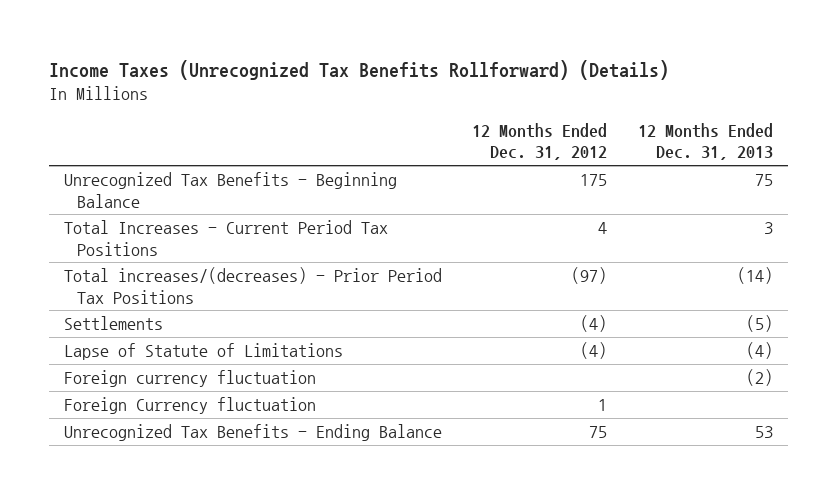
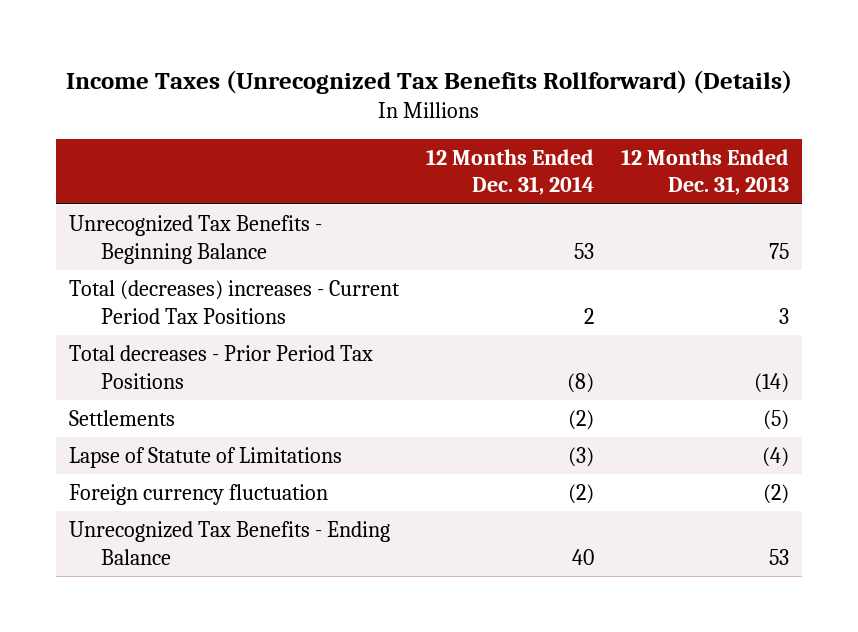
- | 12 Months Ended Dec. 31, 2012 | 12 Months Ended Dec. 31, 2013
+ | 12 Months Ended Dec. 31, 2014 | 12 Months Ended Dec. 31, 2013
- Total Increases - Current Period Tax Positions | 4 | 3
- Total increases/(decreases) - Prior Period Tax Positions | (97) | (14)
+ Total (decreases) increases - Current Period Tax Positions | 2 | 3
+ Total decreases - Prior Period Tax Positions | (8) | (14)
- Foreign Currency fluctuation | 1 |

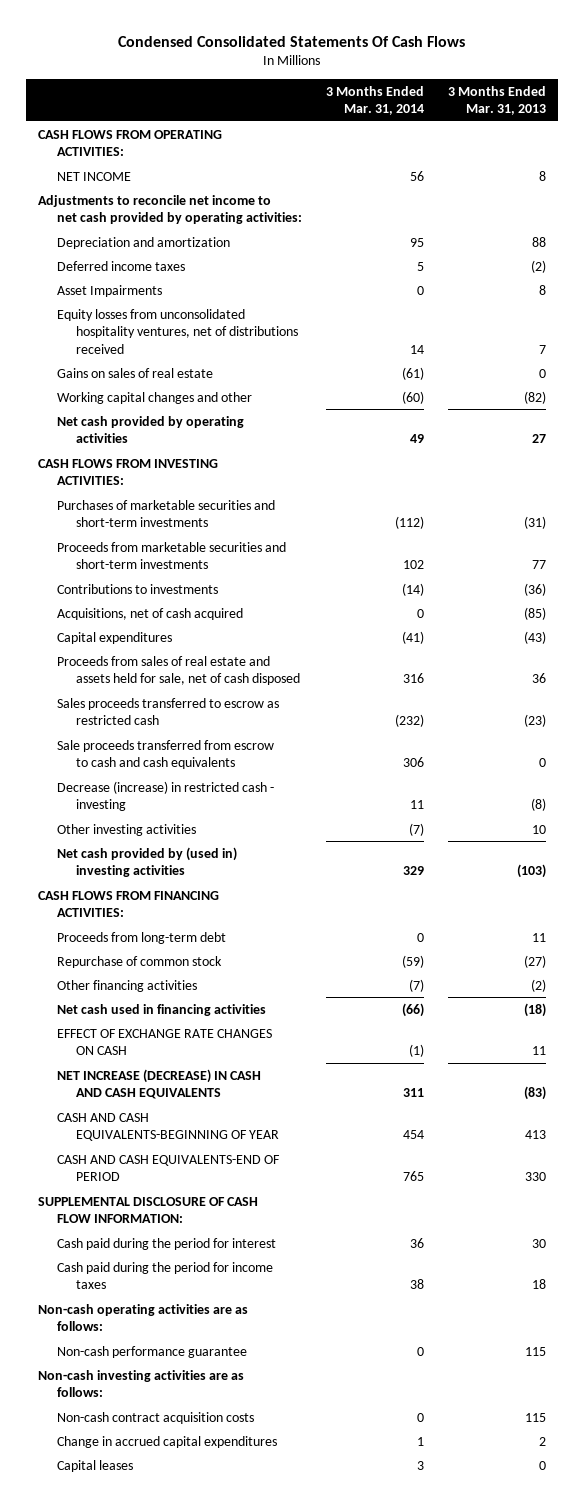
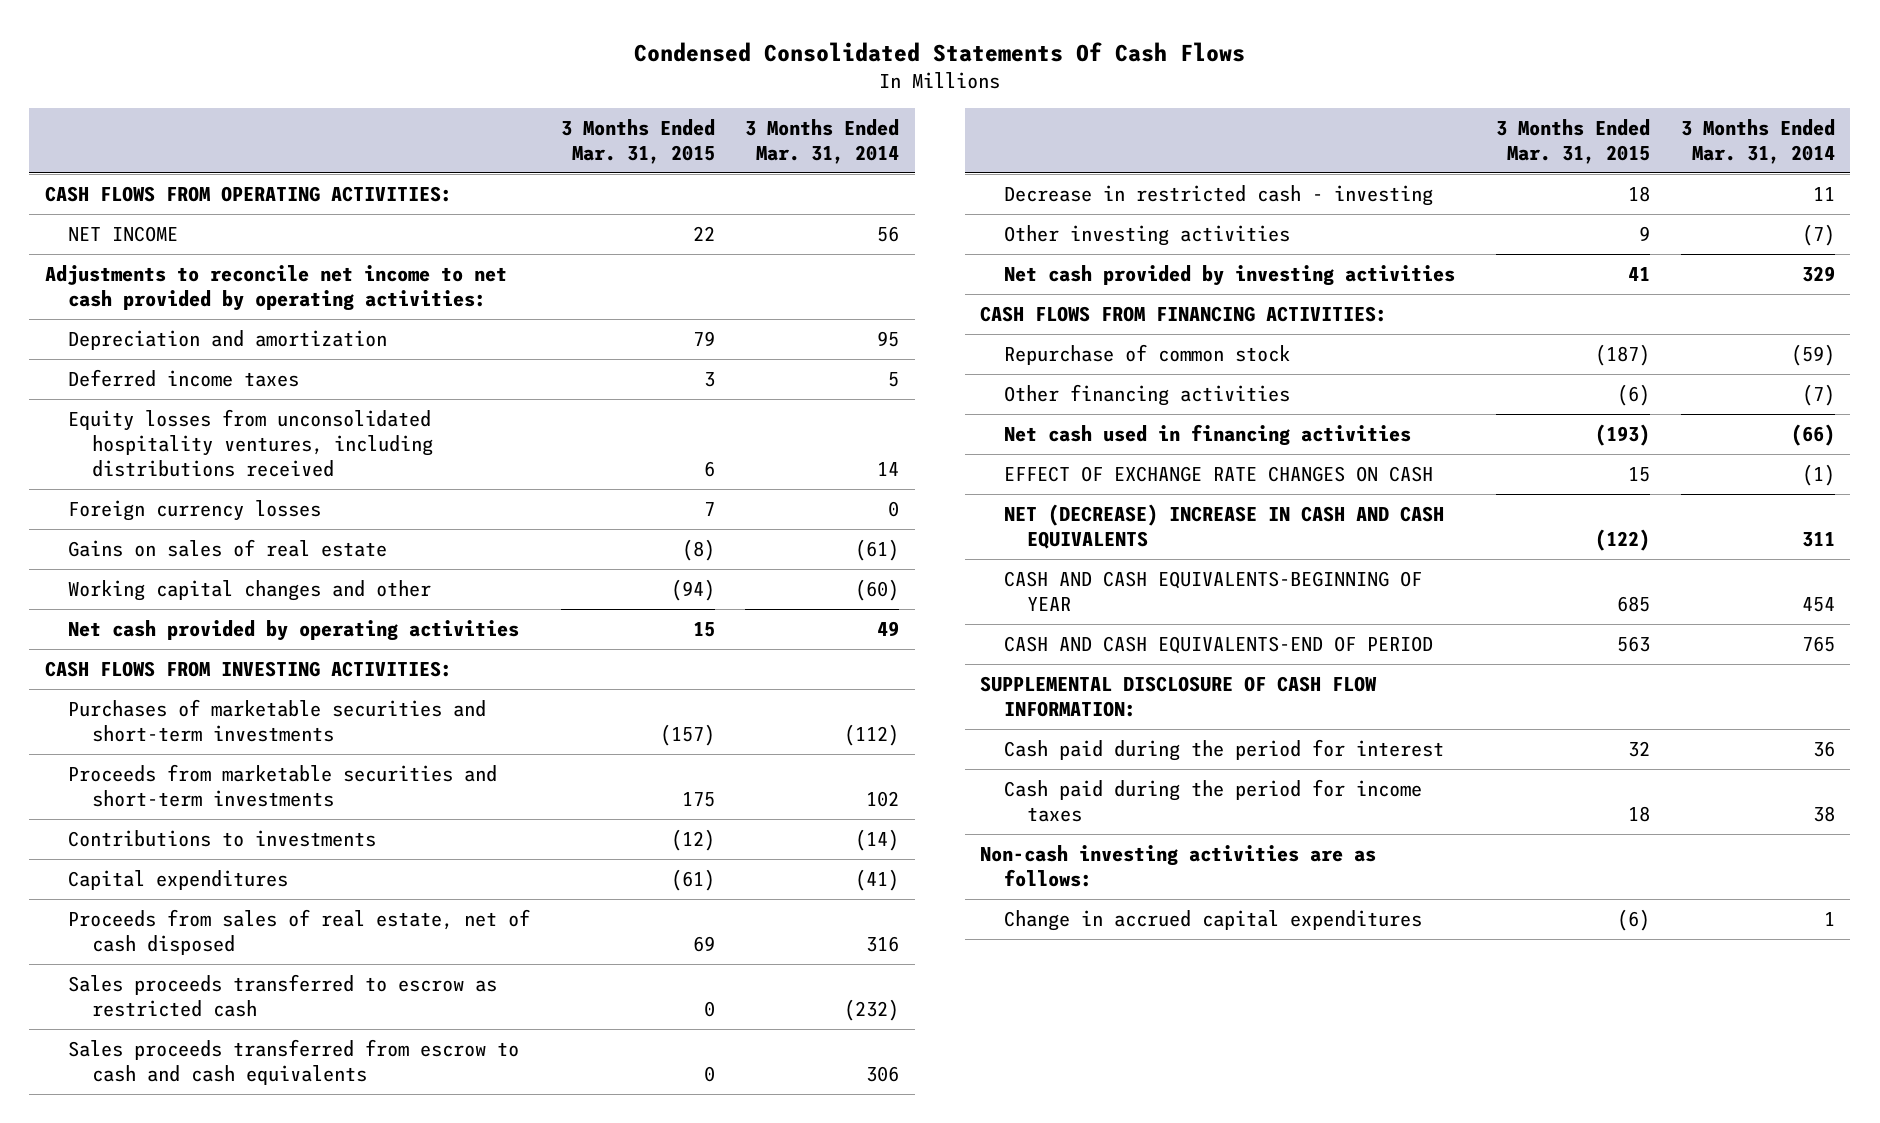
- | 3 Months Ended Mar. 31, 2014 | 3 Months Ended Mar. 31, 2013
+ | 3 Months Ended Mar. 31, 2015 | 3 Months Ended Mar. 31, 2014
- Asset Impairments | 0 | 8
- Equity losses from unconsolidated hospitality ventures, net of distributions received | 14 | 7
+ Equity losses from unconsolidated hospitality ventures, including distributions received | 6 | 14
+ Foreign currency losses | 7 | 0
- Acquisitions, net of cash acquired | 0 | (85)
- Proceeds from sales of real estate and assets held for sale, net of cash disposed | 316 | 36
+ Proceeds from sales of real estate, net of cash disposed | 69 | 316
- Sale proceeds transferred from escrow to cash and cash equivalents | 306 | 0
- Decrease (increase) in restricted cash - investing | 11 | (8)
+ Sales proceeds transferred from escrow to cash and cash equivalents | 0 | 306
+ Decrease in restricted cash - investing | 18 | 11
- Net cash provided by (used in) investing activities | 329 | (103)
+ Net cash provided by investing activities | 41 | 329
- Proceeds from long-term debt | 0 | 11
- NET INCREASE (DECREASE) IN CASH AND CASH EQUIVALENTS | 311 | (83)
+ NET (DECREASE) INCREASE IN CASH AND CASH EQUIVALENTS | (122) | 311
- Non-cash operating activities are as follows:
- Non-cash performance guarantee | 0 | 115
- Non-cash contract acquisition costs | 0 | 115
- Capital leases | 3 | 0

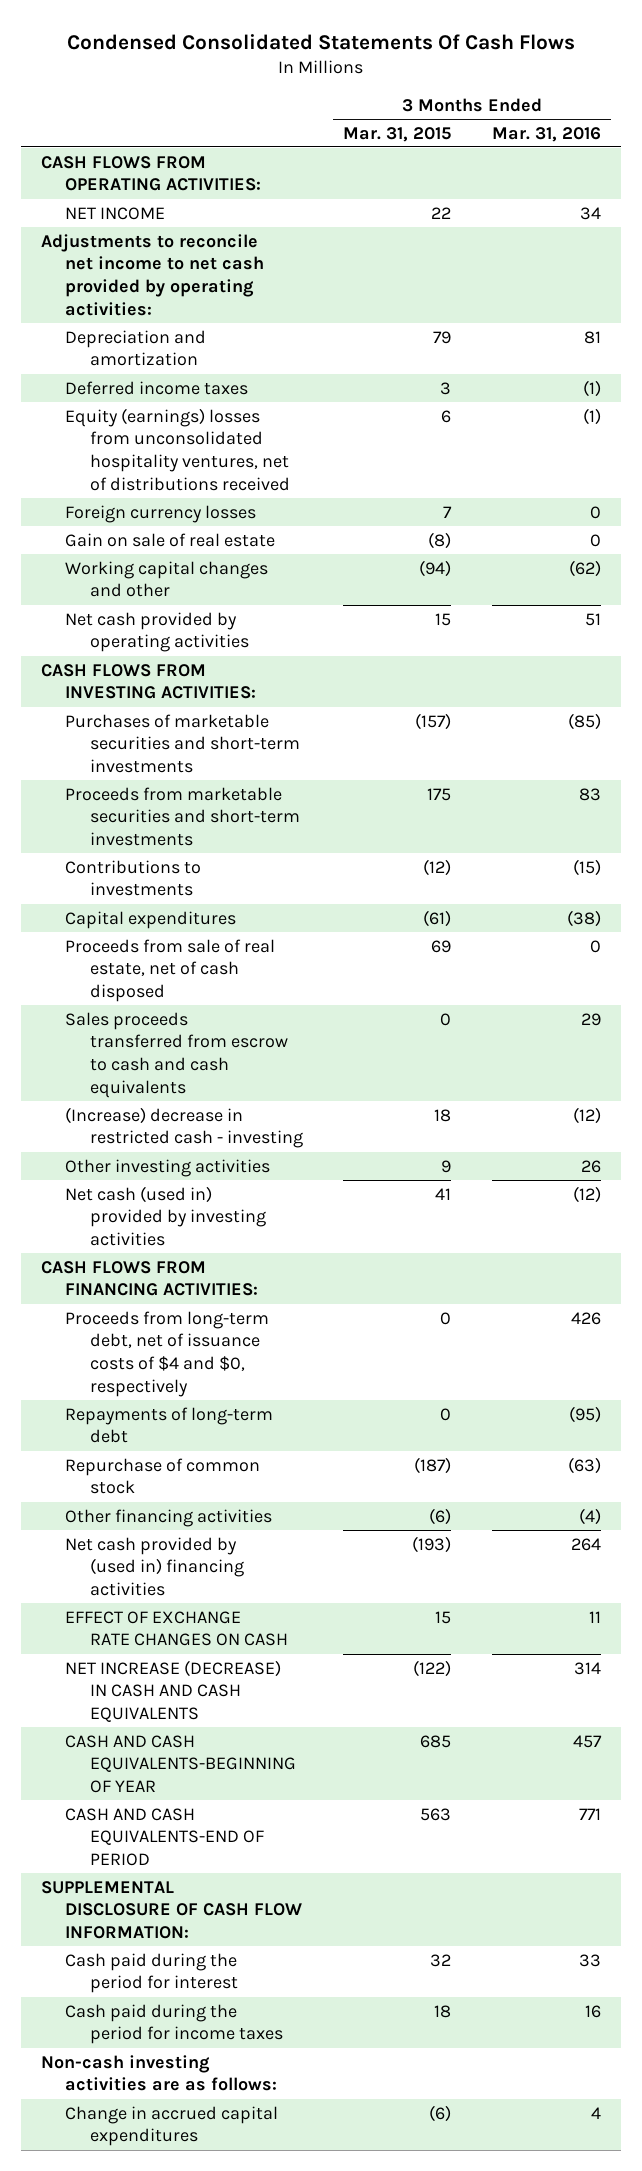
- | 3 Months Ended Mar. 31, 2015 | 3 Months Ended Mar. 31, 2014
+ | 3 Months Ended Mar. 31, 2015 | 3 Months Ended Mar. 31, 2016
- Equity losses from unconsolidated hospitality ventures, including distributions received | 6 | 14
+ Equity (earnings) losses from unconsolidated hospitality ventures, net of distributions received | 6 | (1)
- Gains on sales of real estate | (8) | (61)
+ Gain on sale of real estate | (8) | 0
- Proceeds from sales of real estate, net of cash disposed | 69 | 316
- Sales proceeds transferred to escrow as restricted cash | 0 | (232)
+ Proceeds from sale of real estate, net of cash disposed | 69 | 0
- Decrease in restricted cash - investing | 18 | 11
+ (Increase) decrease in restricted cash - investing | 18 | (12)
- Net cash provided by investing activities | 41 | 329
+ Net cash (used in) provided by investing activities | 41 | (12)
+ Proceeds from long-term debt, net of issuance costs of $4 and $0, respectively | 0 | 426
+ Repayments of long-term debt | 0 | (95)
- Net cash used in financing activities | (193) | (66)
+ Net cash provided by (used in) financing activities | (193) | 264
- NET (DECREASE) INCREASE IN CASH AND CASH EQUIVALENTS | (122) | 311
+ NET INCREASE (DECREASE) IN CASH AND CASH EQUIVALENTS | (122) | 314

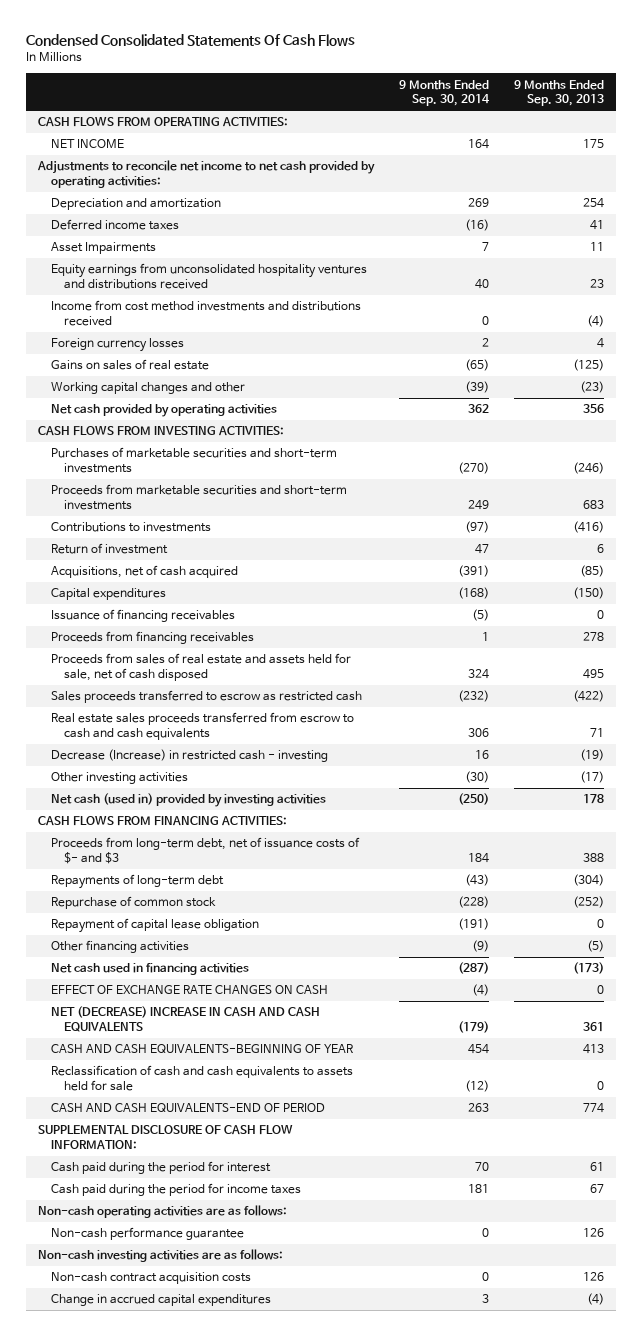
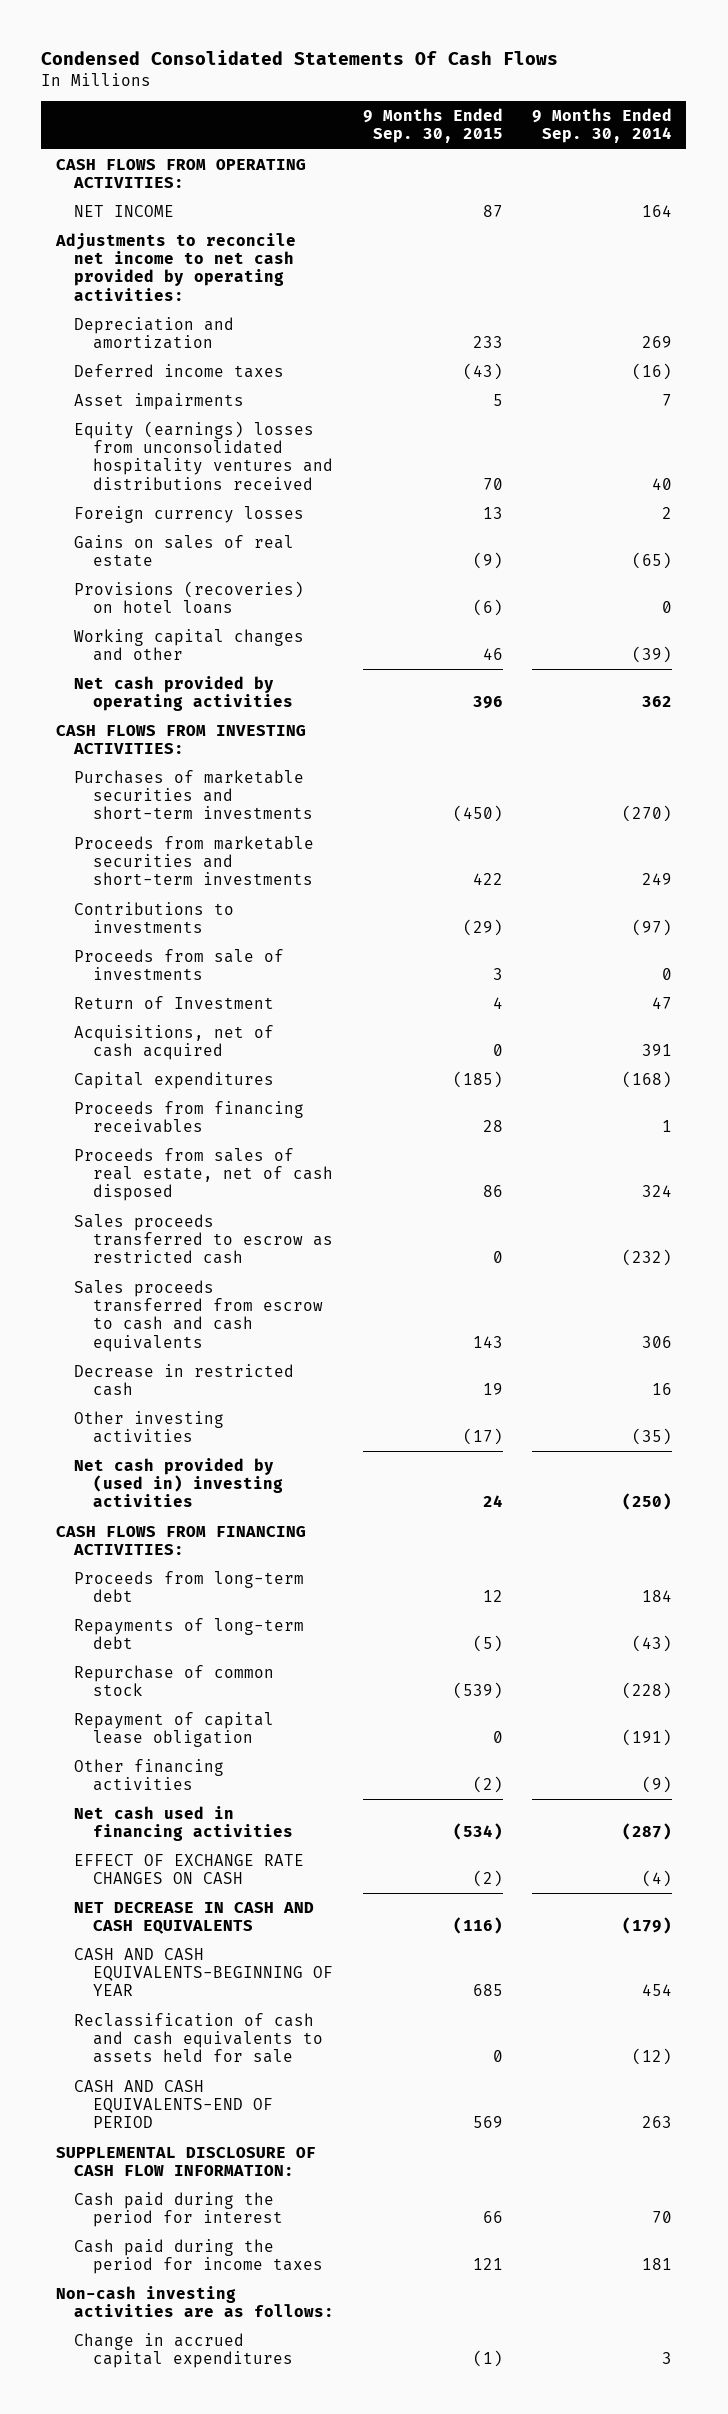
- | 9 Months Ended Sep. 30, 2014 | 9 Months Ended Sep. 30, 2013
+ | 9 Months Ended Sep. 30, 2015 | 9 Months Ended Sep. 30, 2014
- Asset Impairments | 7 | 11
- Equity earnings from unconsolidated hospitality ventures and distributions received | 40 | 23
- Income from cost method investments and distributions received | 0 | (4)
+ Asset impairments | 5 | 7
+ Equity (earnings) losses from unconsolidated hospitality ventures and distributions received | 70 | 40
+ Provisions (recoveries) on hotel loans | (6) | 0
- Return of investment | 47 | 6
- Acquisitions, net of cash acquired | (391) | (85)
+ Proceeds from sale of investments | 3 | 0
+ Return of Investment | 4 | 47
+ Acquisitions, net of cash acquired | 0 | 391
- Issuance of financing receivables | (5) | 0
- Proceeds from sales of real estate and assets held for sale, net of cash disposed | 324 | 495
+ Proceeds from sales of real estate, net of cash disposed | 86 | 324
- Real estate sales proceeds transferred from escrow to cash and cash equivalents | 306 | 71
- Decrease (Increase) in restricted cash - investing | 16 | (19)
- Other investing activities | (30) | (17)
- Net cash (used in) provided by investing activities | (250) | 178
+ Sales proceeds transferred from escrow to cash and cash equivalents | 143 | 306
+ Decrease in restricted cash | 19 | 16
+ Other investing activities | (17) | (35)
+ Net cash provided by (used in) investing activities | 24 | (250)
- Proceeds from long-term debt, net of issuance costs of $- and $3 | 184 | 388
+ Proceeds from long-term debt | 12 | 184
- NET (DECREASE) INCREASE IN CASH AND CASH EQUIVALENTS | (179) | 361
+ NET DECREASE IN CASH AND CASH EQUIVALENTS | (116) | (179)
- Non-cash operating activities are as follows:
- Non-cash performance guarantee | 0 | 126
- Non-cash contract acquisition costs | 0 | 126

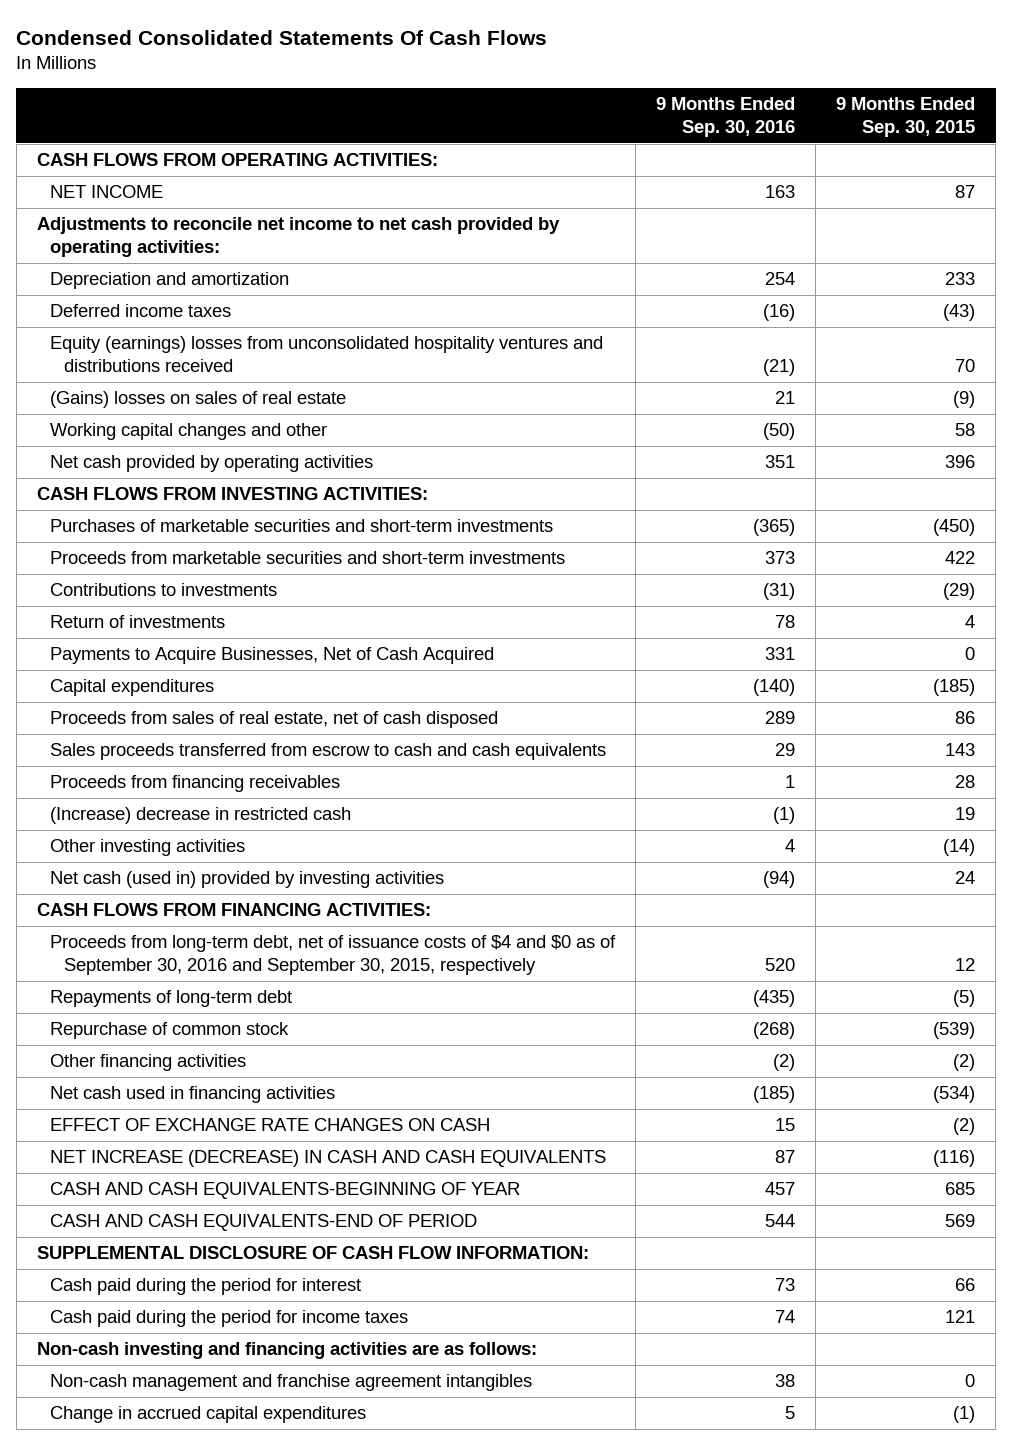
- | 9 Months Ended Sep. 30, 2015 | 9 Months Ended Sep. 30, 2014
+ | 9 Months Ended Sep. 30, 2016 | 9 Months Ended Sep. 30, 2015
- Asset impairments | 5 | 7
- Foreign currency losses | 13 | 2
- Gains on sales of real estate | (9) | (65)
- Provisions (recoveries) on hotel loans | (6) | 0
- Working capital changes and other | 46 | (39)
+ (Gains) losses on sales of real estate | 21 | (9)
+ Working capital changes and other | (50) | 58
- Proceeds from sale of investments | 3 | 0
- Return of Investment | 4 | 47
- Acquisitions, net of cash acquired | 0 | 391
+ Return of investments | 78 | 4
+ Payments to Acquire Businesses, Net of Cash Acquired | 331 | 0
- Sales proceeds transferred to escrow as restricted cash | 0 | (232)
- Decrease in restricted cash | 19 | 16
- Other investing activities | (17) | (35)
- Net cash provided by (used in) investing activities | 24 | (250)
moved down: Proceeds from financing receivables | 1 | 28
+ (Increase) decrease in restricted cash | (1) | 19
+ Other investing activities | 4 | (14)
+ Net cash (used in) provided by investing activities | (94) | 24
- Proceeds from long-term debt | 12 | 184
+ Proceeds from long-term debt, net of issuance costs of $4 and $0 as of September 30, 2016 and September 30, 2015, respectively | 520 | 12
- Repayment of capital lease obligation | 0 | (191)
- NET DECREASE IN CASH AND CASH EQUIVALENTS | (116) | (179)
+ NET INCREASE (DECREASE) IN CASH AND CASH EQUIVALENTS | 87 | (116)
- Reclassification of cash and cash equivalents to assets held for sale | 0 | (12)
- Non-cash investing activities are as follows:
+ Non-cash investing and financing activities are as follows:
+ Non-cash management and franchise agreement intangibles | 38 | 0

